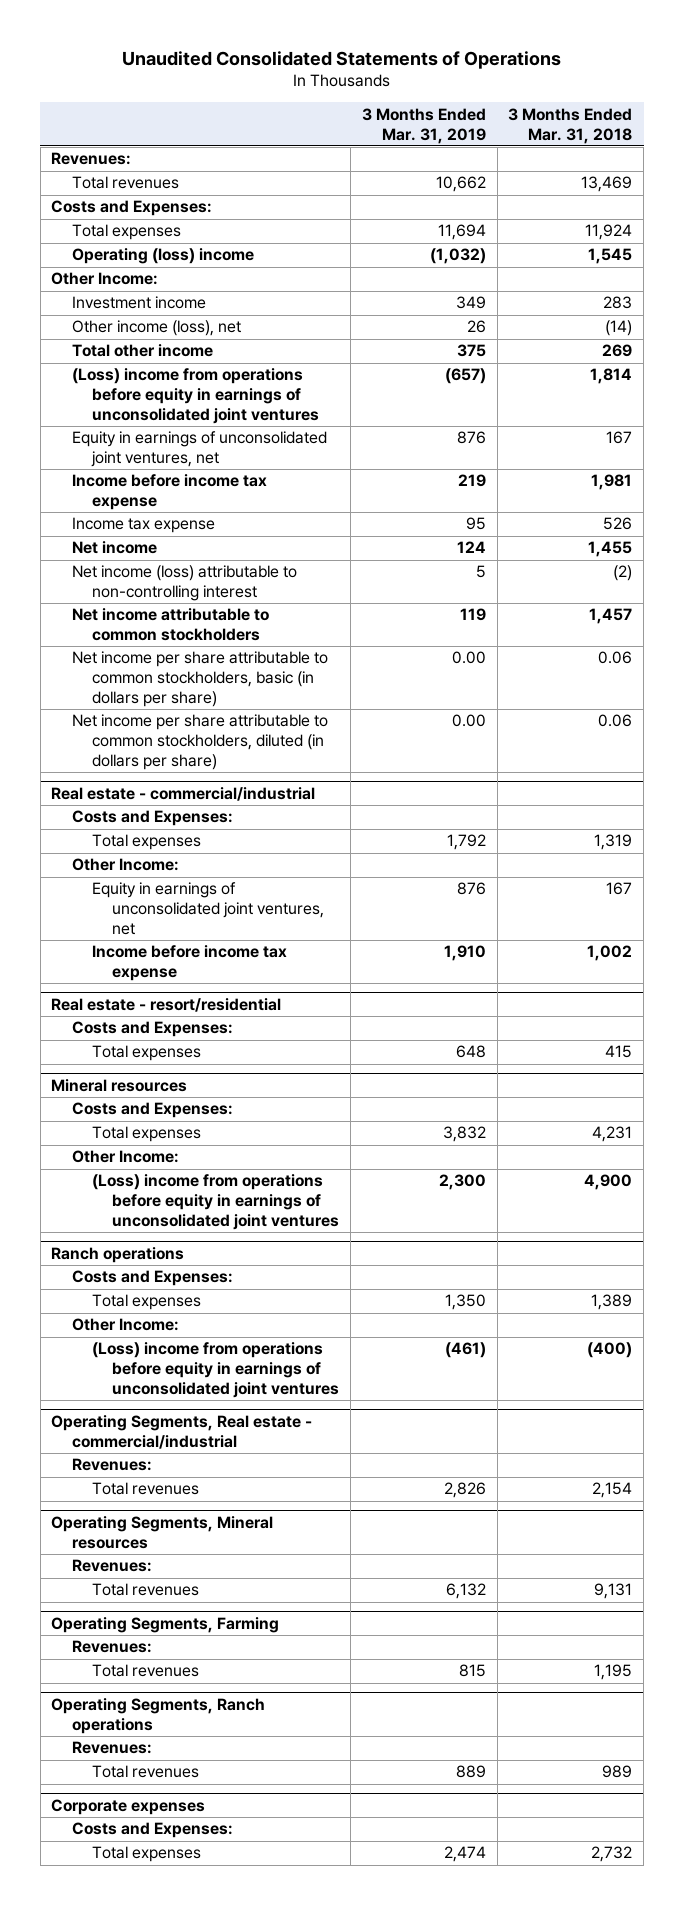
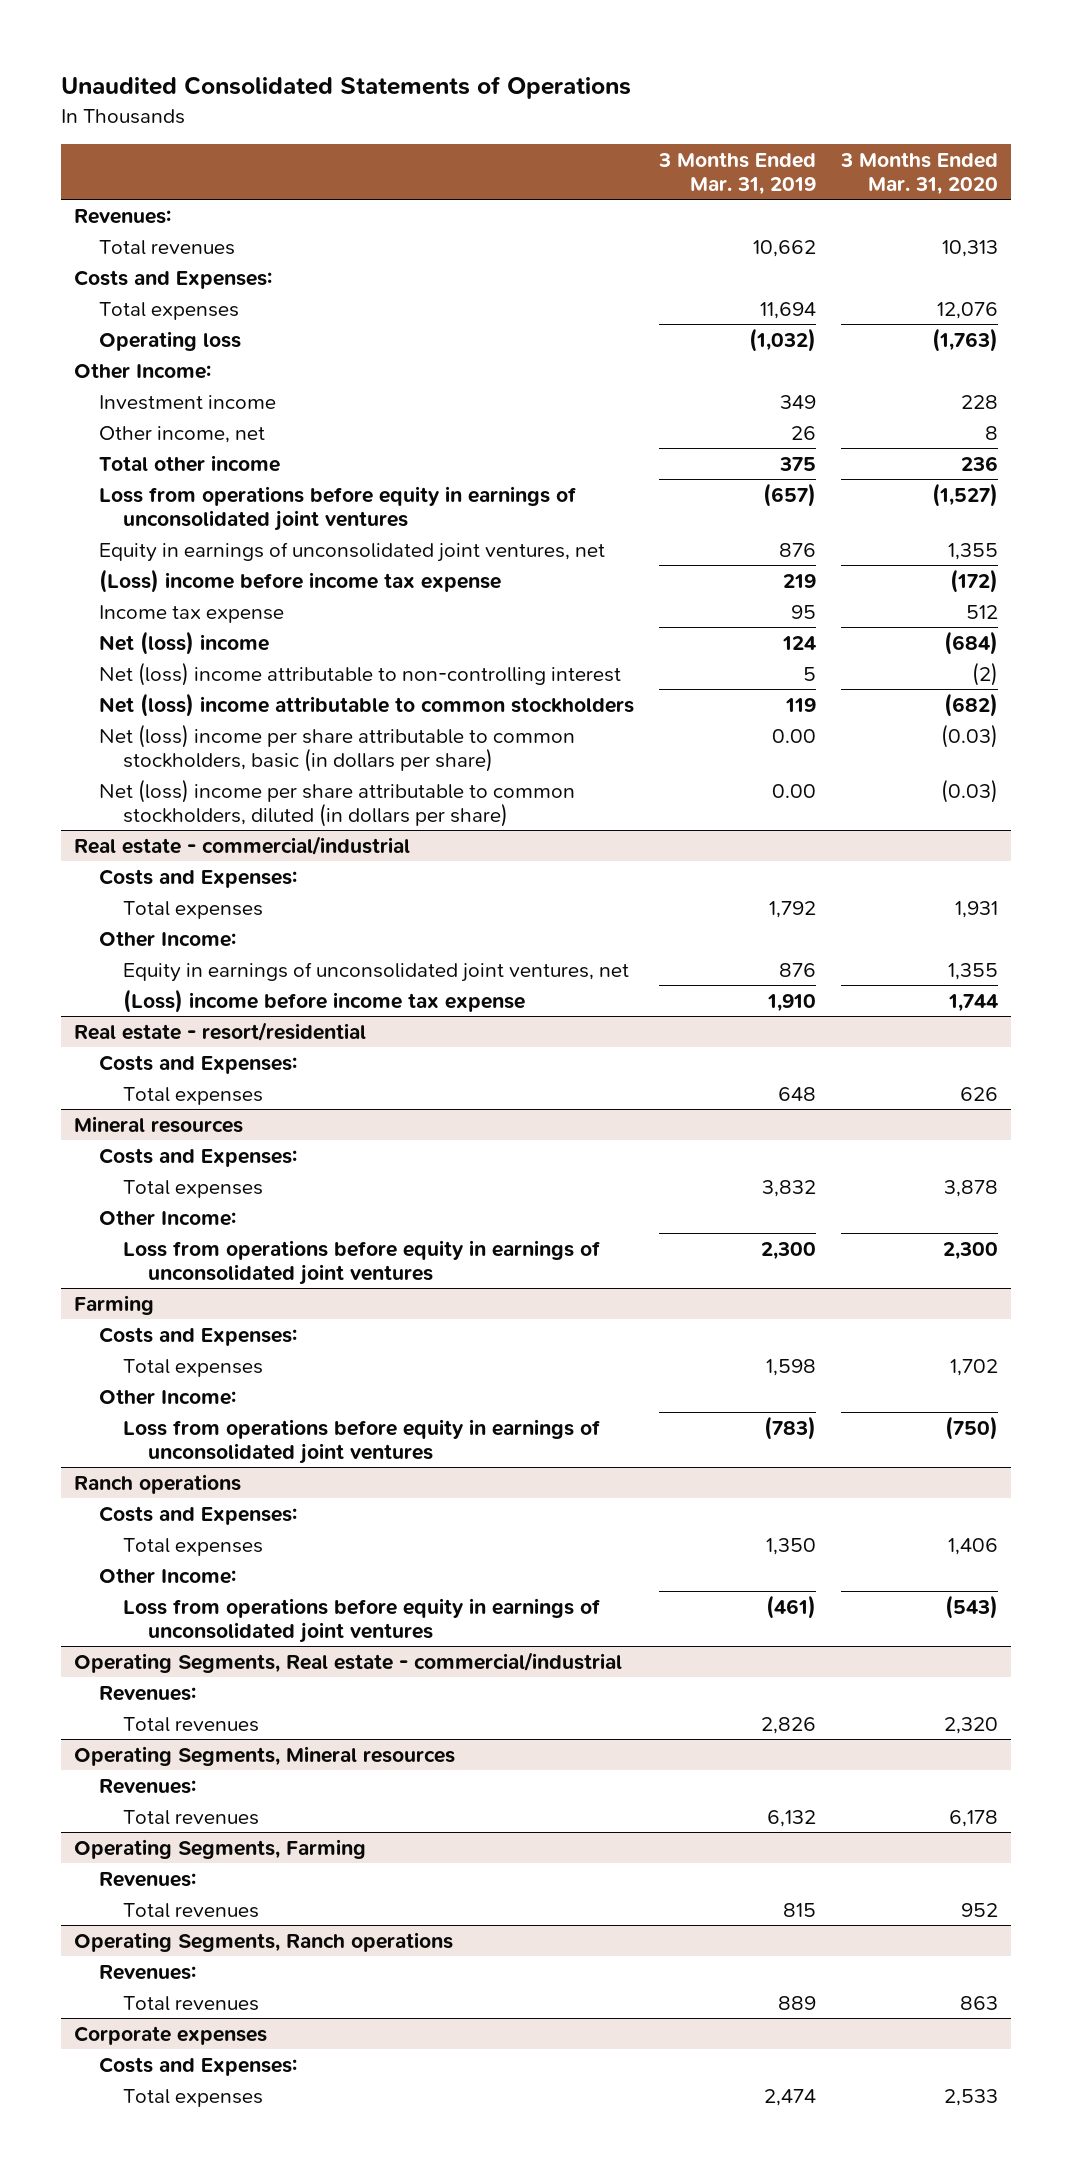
- | 3 Months Ended Mar. 31, 2019 | 3 Months Ended Mar. 31, 2018
+ | 3 Months Ended Mar. 31, 2019 | 3 Months Ended Mar. 31, 2020
- Operating (loss) income | (1,032) | 1,545
+ Operating loss | (1,032) | (1,763)
- Other income (loss), net | 26 | (14)
+ Other income, net | 26 | 8
- (Loss) income from operations before equity in earnings of unconsolidated joint ventures | (657) | 1,814
+ Loss from operations before equity in earnings of unconsolidated joint ventures | (657) | (1,527)
- Income before income tax expense | 219 | 1,981
+ (Loss) income before income tax expense | 219 | (172)
- Net income | 124 | 1,455
- Net income (loss) attributable to non-controlling interest | 5 | (2)
- Net income attributable to common stockholders | 119 | 1,457
- Net income per share attributable to common stockholders, basic (in dollars per share) | 0.00 | 0.06
- Net income per share attributable to common stockholders, diluted (in dollars per share) | 0.00 | 0.06
+ Net (loss) income | 124 | (684)
+ Net (loss) income attributable to non-controlling interest | 5 | (2)
+ Net (loss) income attributable to common stockholders | 119 | (682)
+ Net (loss) income per share attributable to common stockholders, basic (in dollars per share) | 0.00 | (0.03)
+ Net (loss) income per share attributable to common stockholders, diluted (in dollars per share) | 0.00 | (0.03)
@ Real estate - commercial/industrial
- Income before income tax expense | 1,910 | 1,002
+ (Loss) income before income tax expense | 1,910 | 1,744
@ Mineral resources
- (Loss) income from operations before equity in earnings of unconsolidated joint ventures | 2,300 | 4,900
+ Loss from operations before equity in earnings of unconsolidated joint ventures | 2,300 | 2,300
+ Farming
+ Costs and Expenses:
+ Total expenses | 1,598 | 1,702
+ Other Income:
+ Loss from operations before equity in earnings of unconsolidated joint ventures | (783) | (750)
@ Ranch operations
- (Loss) income from operations before equity in earnings of unconsolidated joint ventures | (461) | (400)
+ Loss from operations before equity in earnings of unconsolidated joint ventures | (461) | (543)

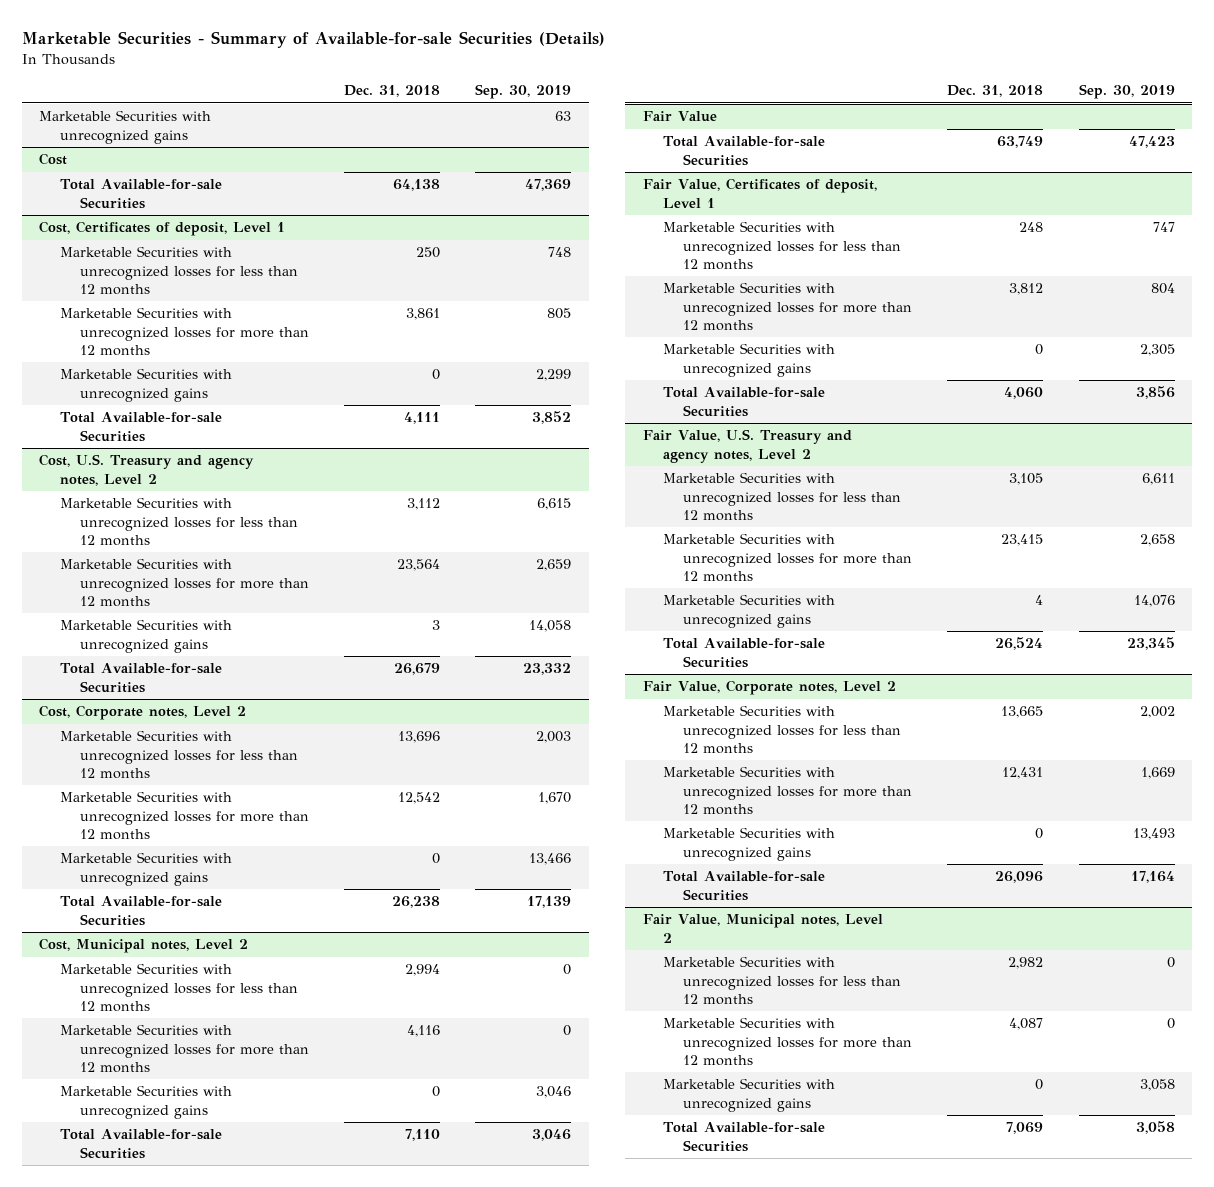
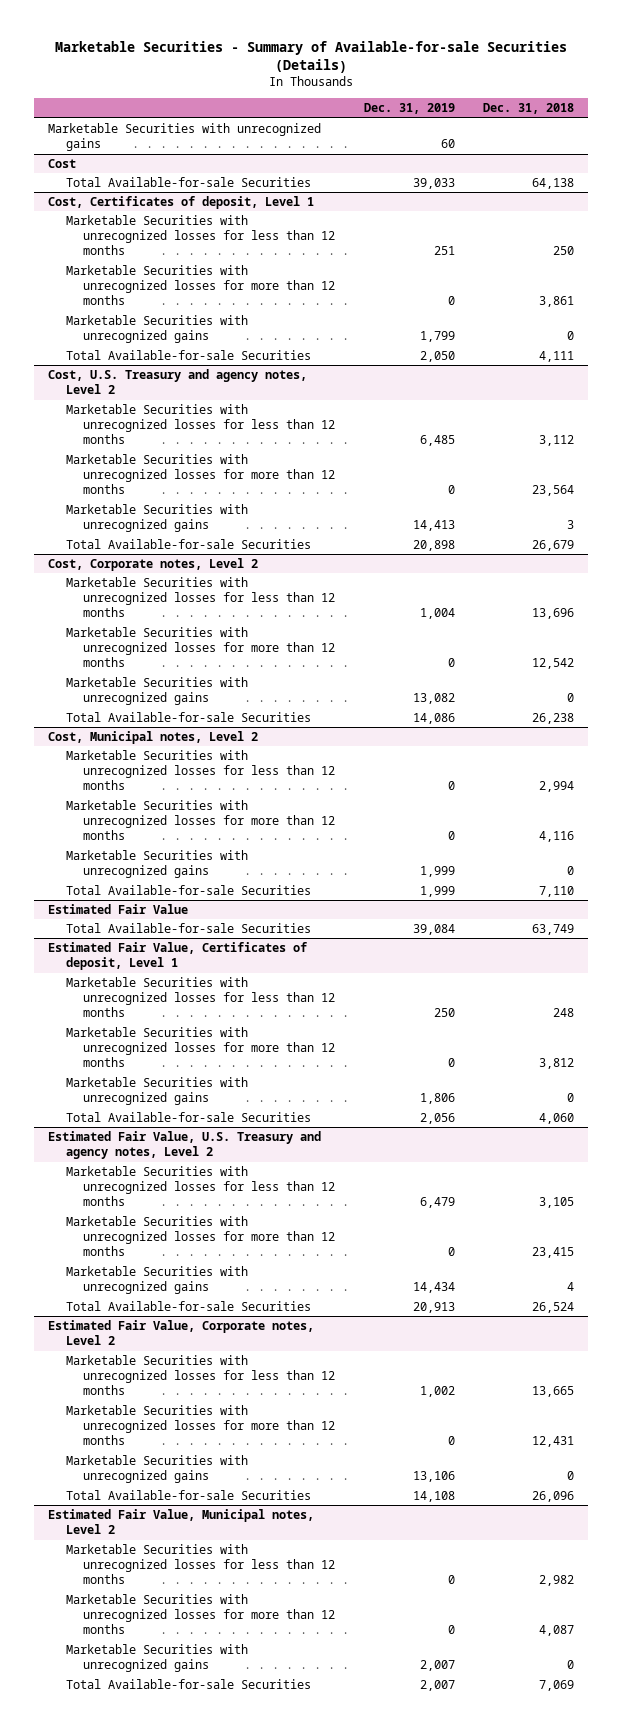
- | Dec. 31, 2018 | Sep. 30, 2019
+ | Dec. 31, 2019 | Dec. 31, 2018
- Fair Value
+ Estimated Fair Value
- Fair Value, Certificates of deposit, Level 1
+ Estimated Fair Value, Certificates of deposit, Level 1
- Fair Value, U.S. Treasury and agency notes, Level 2
+ Estimated Fair Value, U.S. Treasury and agency notes, Level 2
- Fair Value, Corporate notes, Level 2
+ Estimated Fair Value, Corporate notes, Level 2
- Fair Value, Municipal notes, Level 2
+ Estimated Fair Value, Municipal notes, Level 2

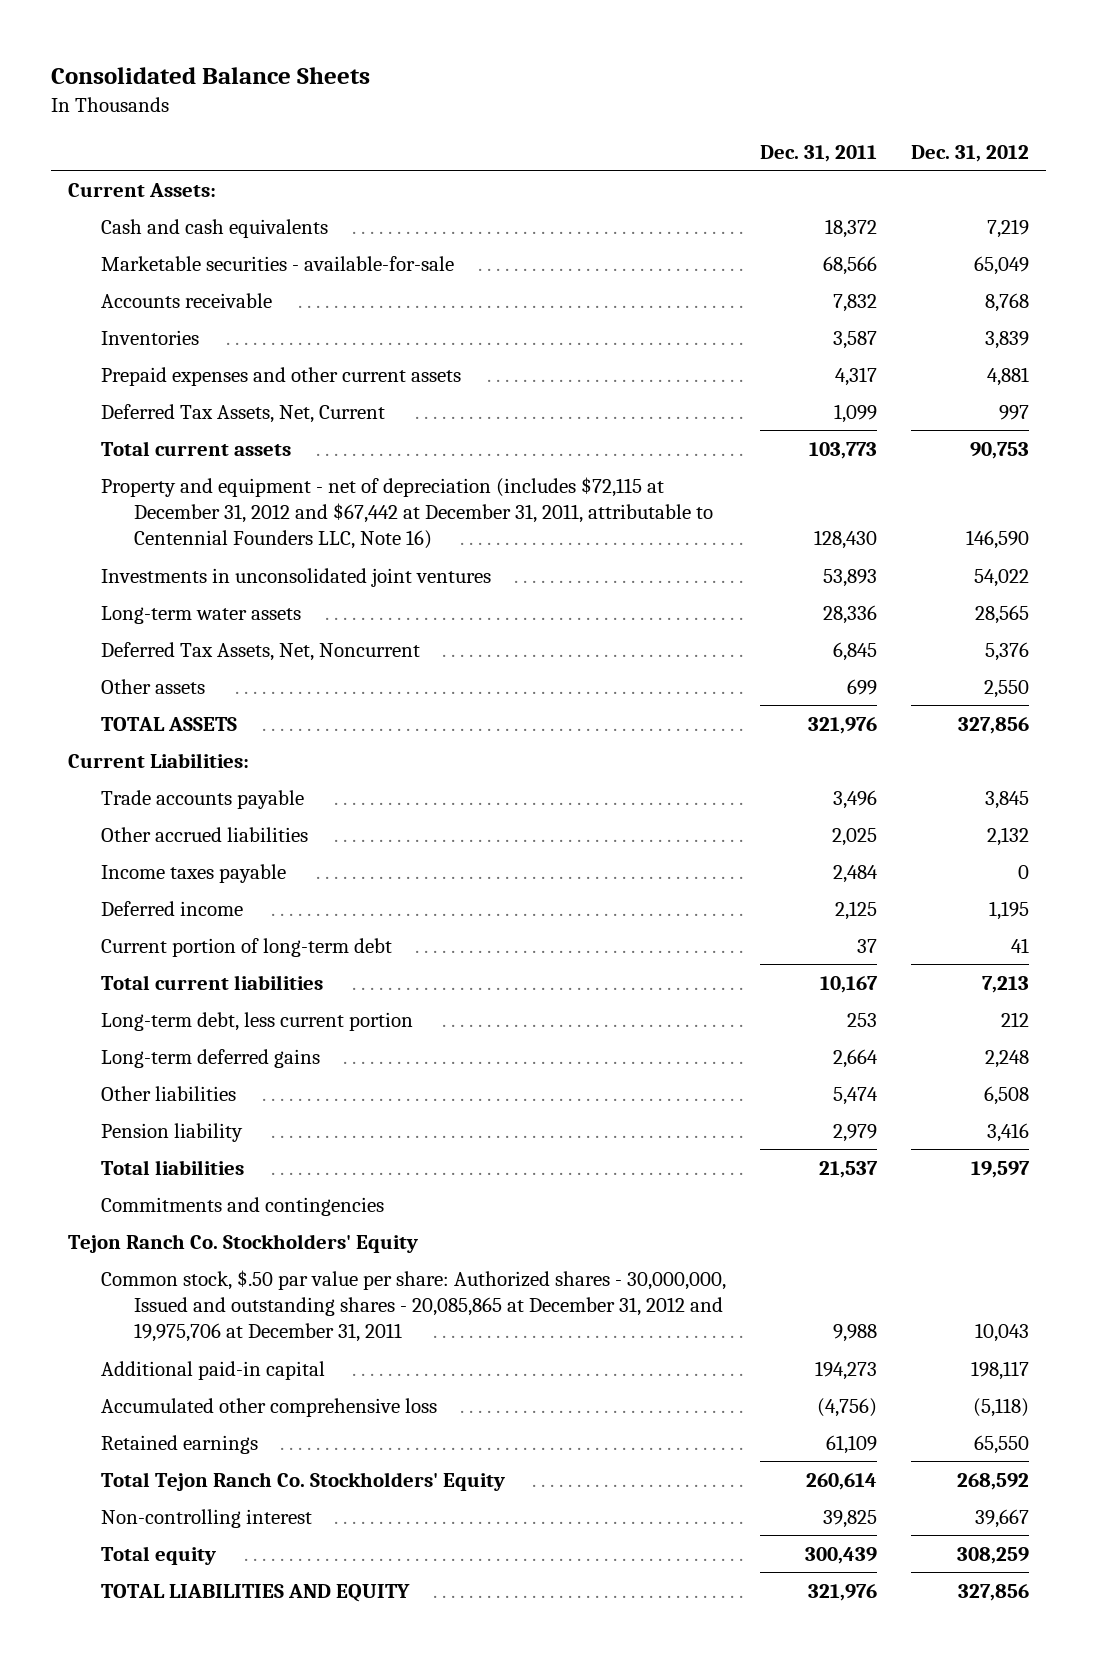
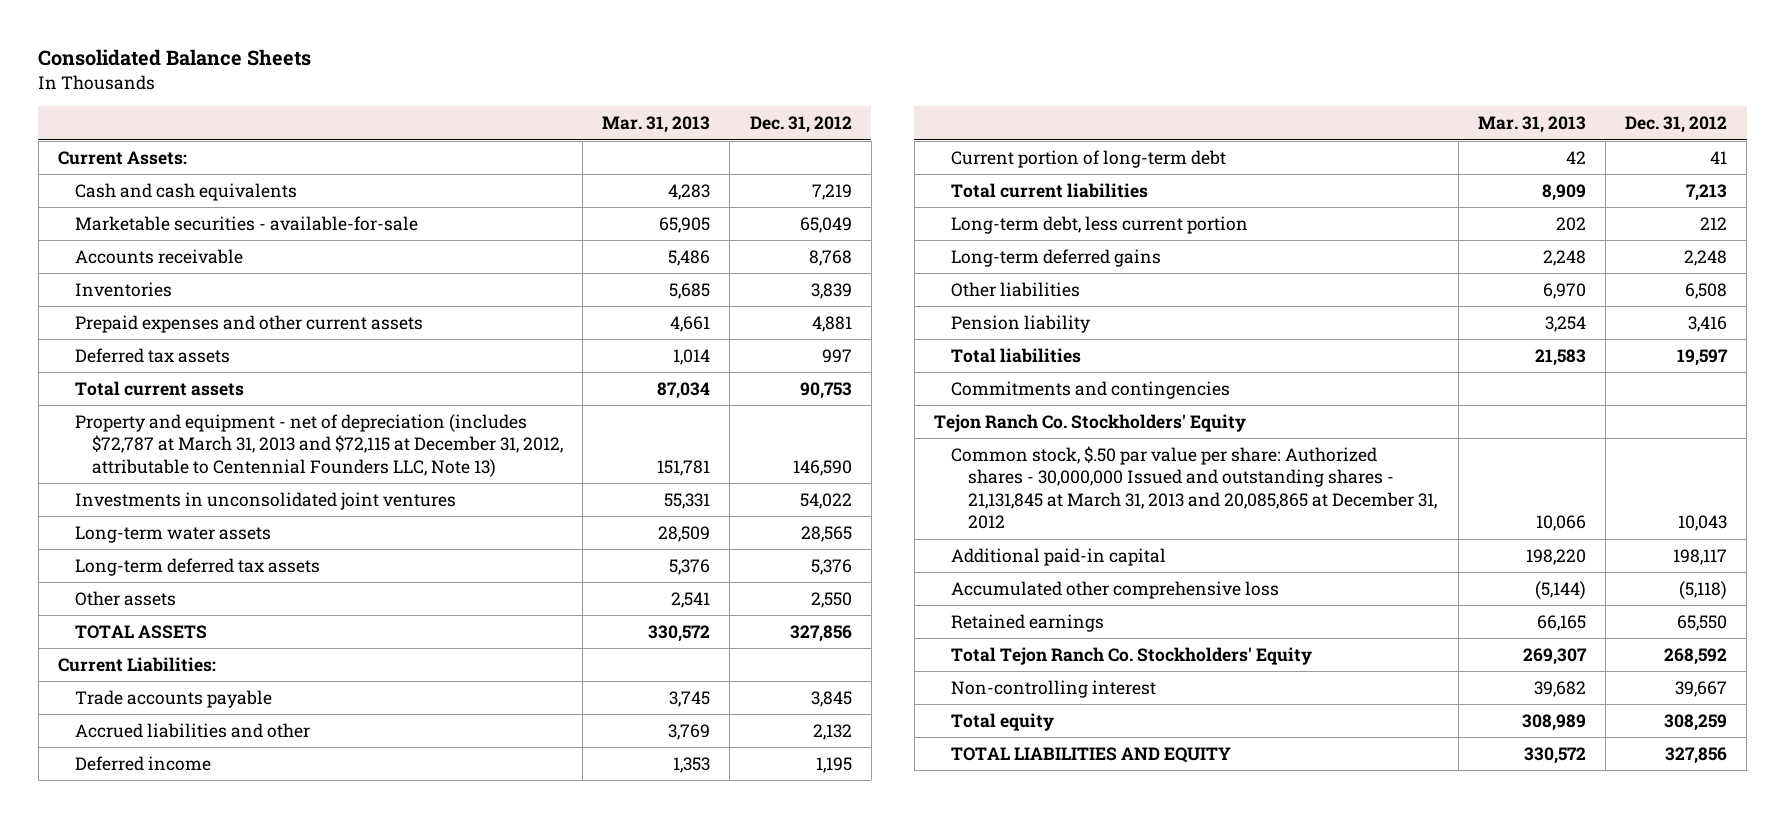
- | Dec. 31, 2011 | Dec. 31, 2012
+ | Mar. 31, 2013 | Dec. 31, 2012
- Deferred Tax Assets, Net, Current | 1,099 | 997
+ Deferred tax assets | 1,014 | 997
- Property and equipment - net of depreciation (includes $72,115 at December 31, 2012 and $67,442 at December 31, 2011, attributable to Centennial Founders LLC, Note 16) | 128,430 | 146,590
+ Property and equipment - net of depreciation (includes $72,787 at March 31, 2013 and $72,115 at December 31, 2012, attributable to Centennial Founders LLC, Note 13) | 151,781 | 146,590
- Deferred Tax Assets, Net, Noncurrent | 6,845 | 5,376
+ Long-term deferred tax assets | 5,376 | 5,376
- Other accrued liabilities | 2,025 | 2,132
- Income taxes payable | 2,484 | 0
+ Accrued liabilities and other | 3,769 | 2,132
- Common stock, $.50 par value per share: Authorized shares - 30,000,000, Issued and outstanding shares - 20,085,865 at December 31, 2012 and 19,975,706 at December 31, 2011 | 9,988 | 10,043
+ Common stock, $.50 par value per share: Authorized shares - 30,000,000 Issued and outstanding shares - 21,131,845 at March 31, 2013 and 20,085,865 at December 31, 2012 | 10,066 | 10,043

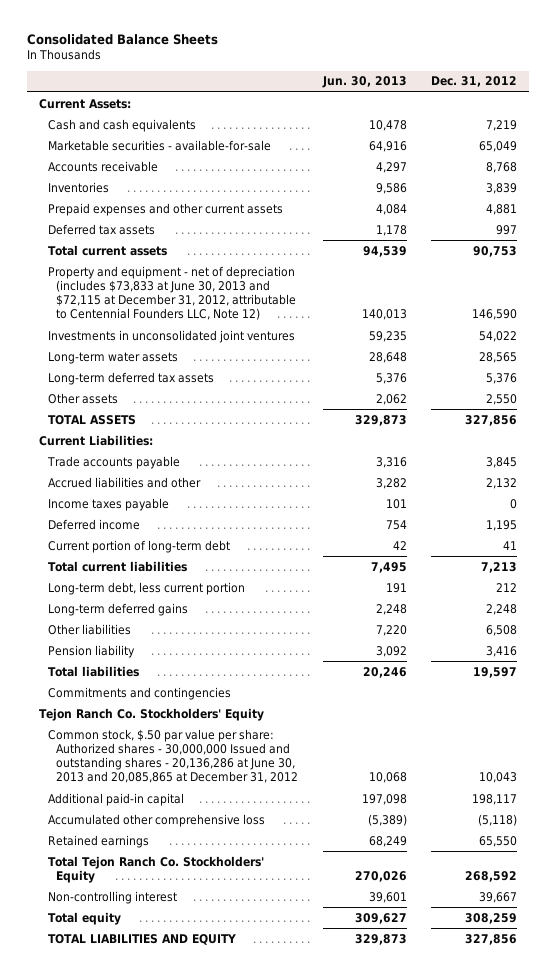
- | Mar. 31, 2013 | Dec. 31, 2012
+ | Jun. 30, 2013 | Dec. 31, 2012
- Property and equipment - net of depreciation (includes $72,787 at March 31, 2013 and $72,115 at December 31, 2012, attributable to Centennial Founders LLC, Note 13) | 151,781 | 146,590
+ Property and equipment - net of depreciation (includes $73,833 at June 30, 2013 and $72,115 at December 31, 2012, attributable to Centennial Founders LLC, Note 12) | 140,013 | 146,590
+ Income taxes payable | 101 | 0
- Common stock, $.50 par value per share: Authorized shares - 30,000,000 Issued and outstanding shares - 21,131,845 at March 31, 2013 and 20,085,865 at December 31, 2012 | 10,066 | 10,043
+ Common stock, $.50 par value per share: Authorized shares - 30,000,000 Issued and outstanding shares - 20,136,286 at June 30, 2013 and 20,085,865 at December 31, 2012 | 10,068 | 10,043

